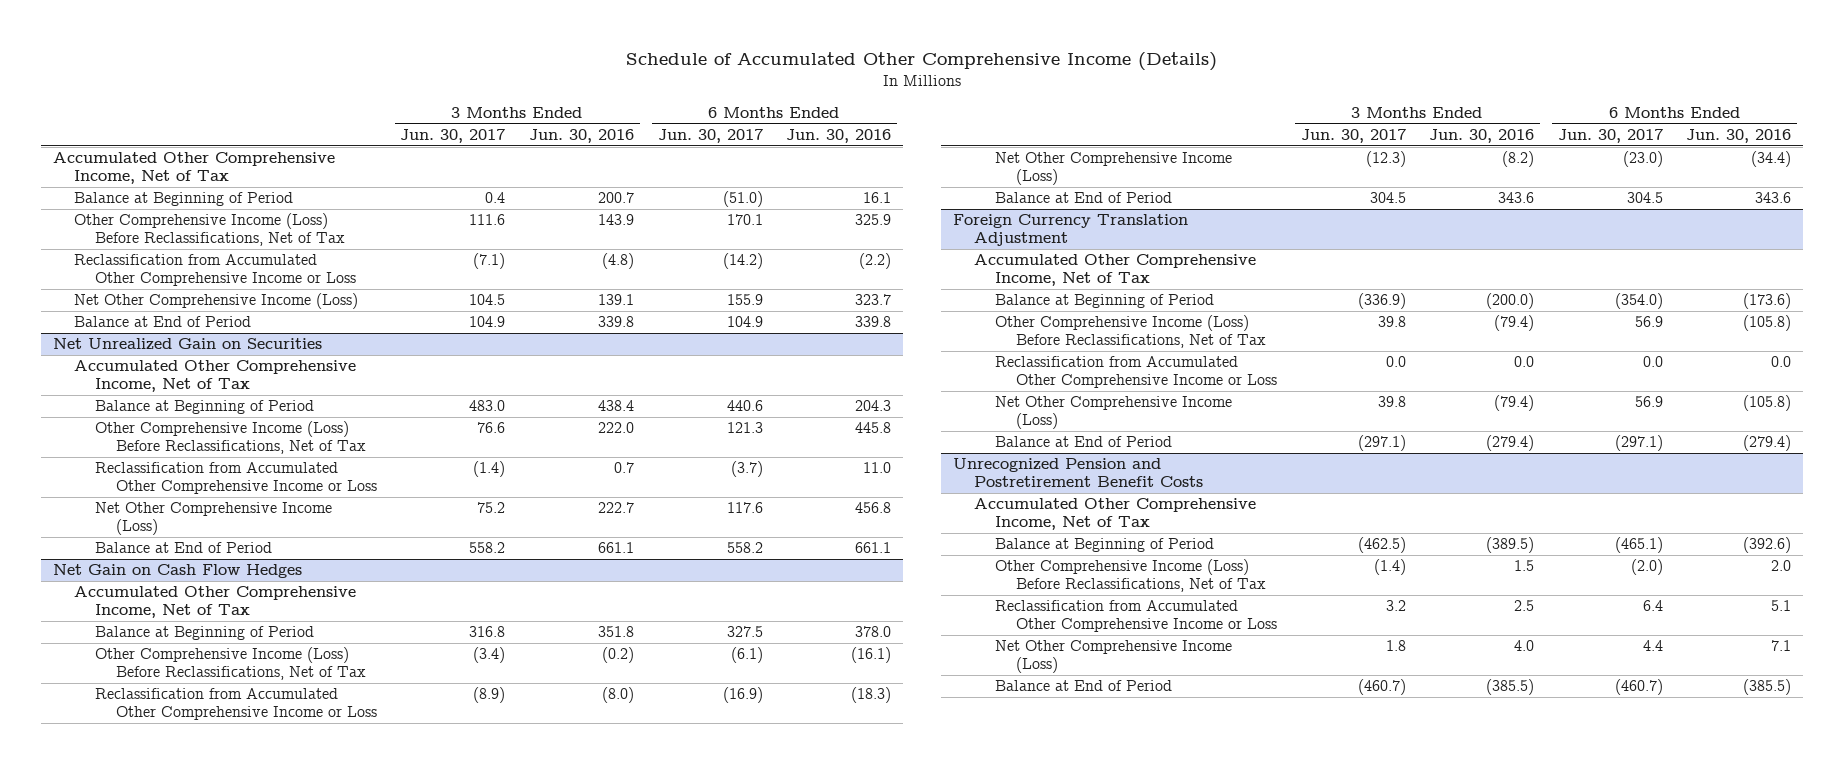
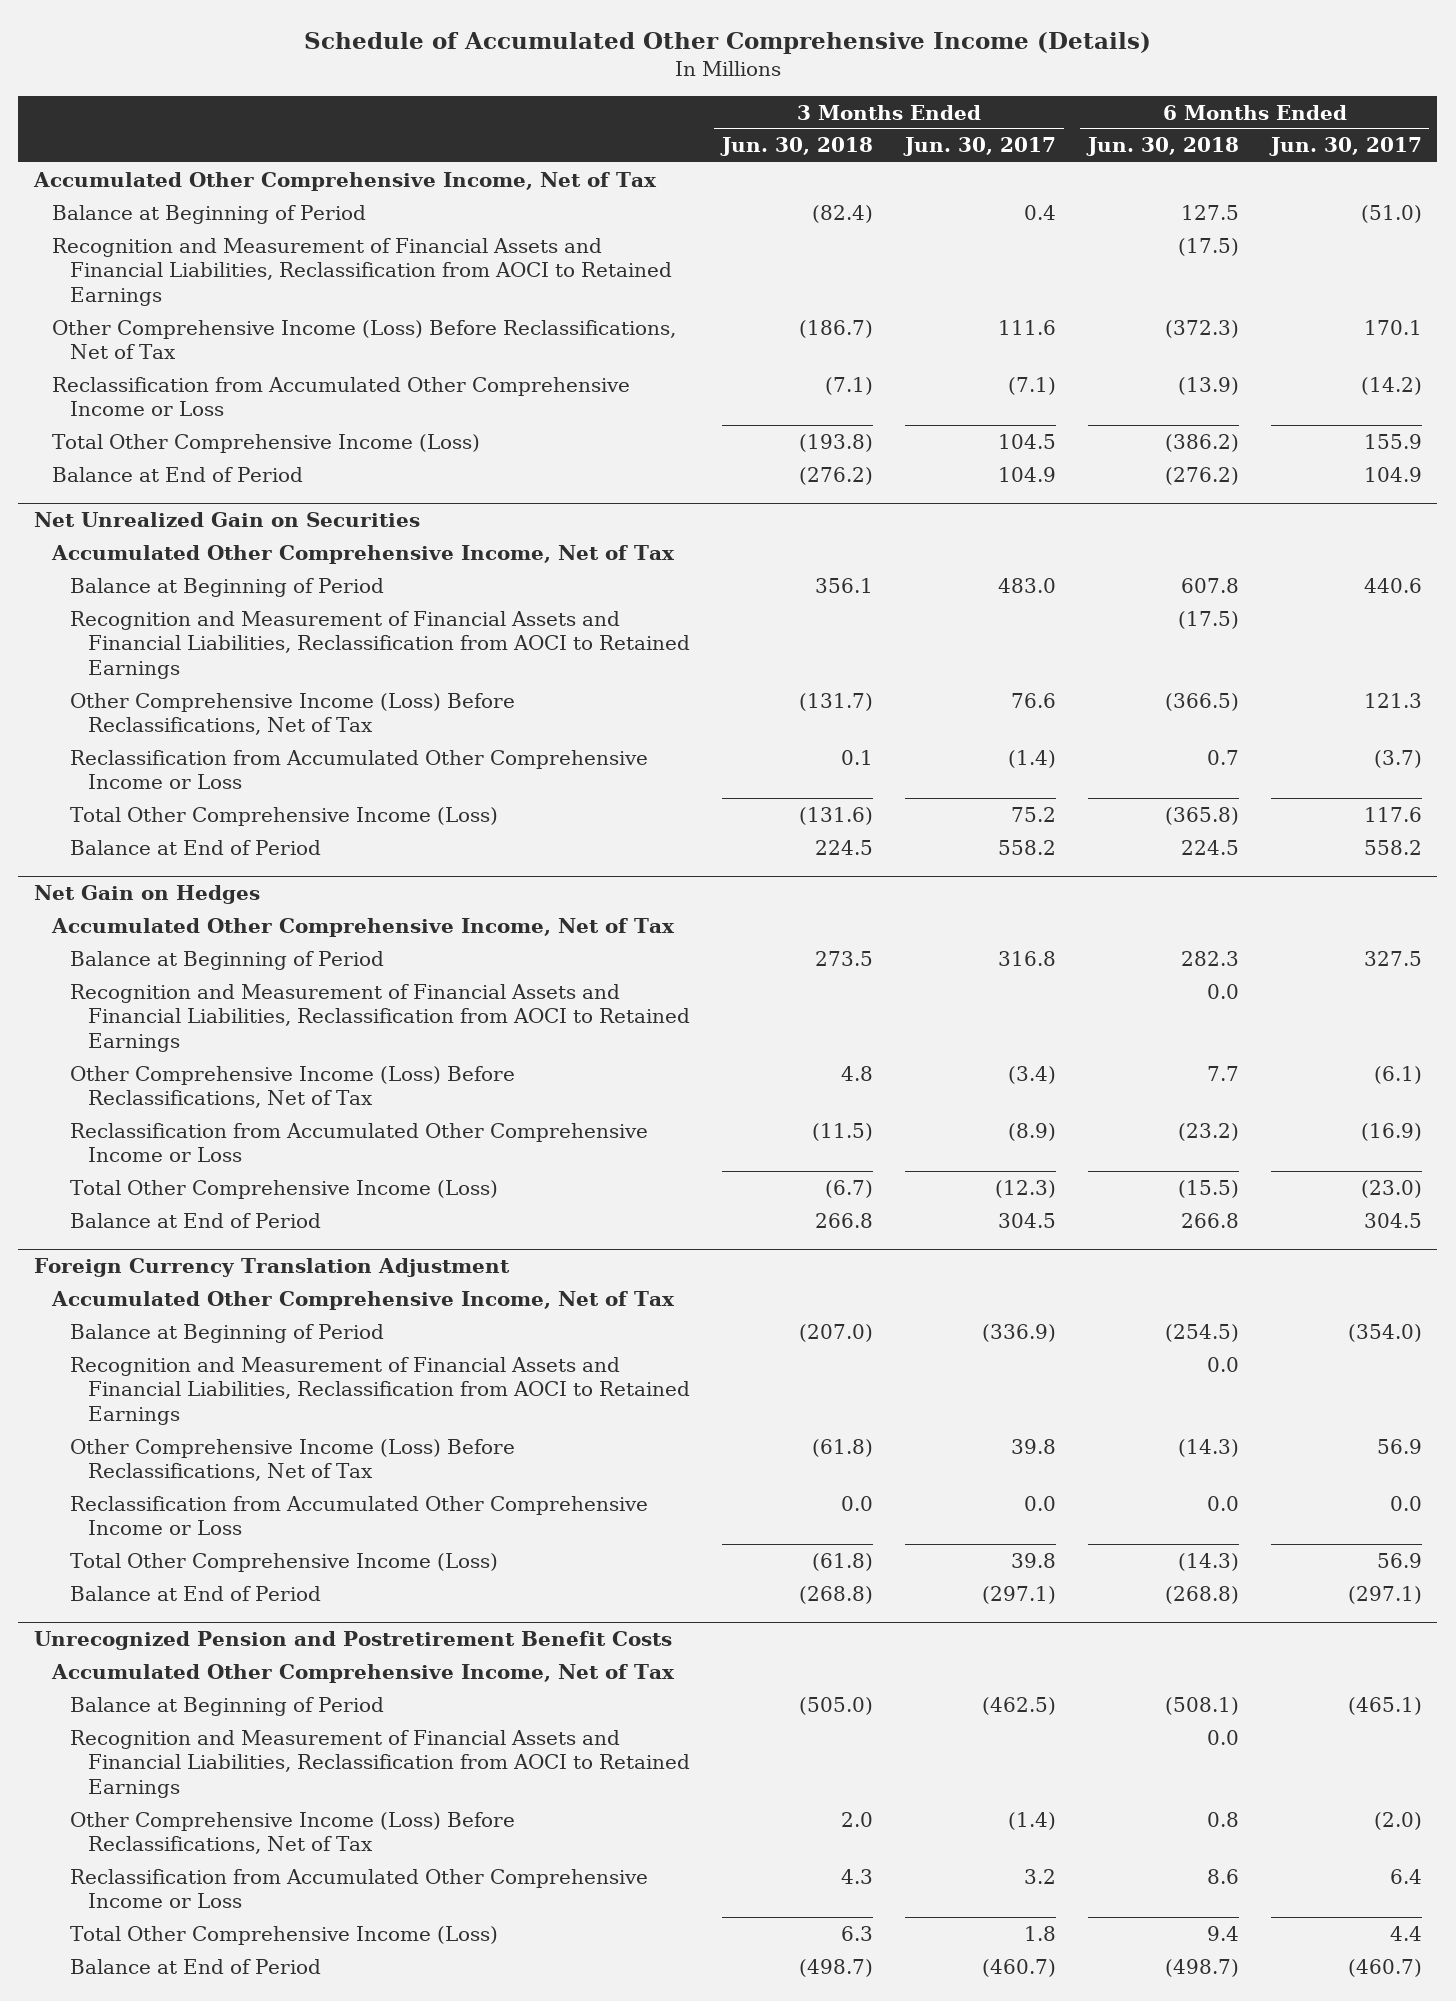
- | 3 Months Ended Jun. 30, 2017 | 3 Months Ended Jun. 30, 2016 | 6 Months Ended Jun. 30, 2017 | 6 Months Ended Jun. 30, 2016
+ | 3 Months Ended Jun. 30, 2018 | 3 Months Ended Jun. 30, 2017 | 6 Months Ended Jun. 30, 2018 | 6 Months Ended Jun. 30, 2017
+ Recognition and Measurement of Financial Assets and Financial Liabilities, Reclassification from AOCI to Retained Earnings | | | (17.5) |
- Net Other Comprehensive Income (Loss) | 104.5 | 139.1 | 155.9 | 323.7
+ Total Other Comprehensive Income (Loss) | (193.8) | 104.5 | (386.2) | 155.9
@ Net Unrealized Gain on Securities
+ Recognition and Measurement of Financial Assets and Financial Liabilities, Reclassification from AOCI to Retained Earnings | | | (17.5) |
- Net Other Comprehensive Income (Loss) | 75.2 | 222.7 | 117.6 | 456.8
+ Total Other Comprehensive Income (Loss) | (131.6) | 75.2 | (365.8) | 117.6
- Net Gain on Cash Flow Hedges
+ Net Gain on Hedges
+ Recognition and Measurement of Financial Assets and Financial Liabilities, Reclassification from AOCI to Retained Earnings | | | 0.0 |
- Net Other Comprehensive Income (Loss) | (12.3) | (8.2) | (23.0) | (34.4)
+ Total Other Comprehensive Income (Loss) | (6.7) | (12.3) | (15.5) | (23.0)
@ Foreign Currency Translation Adjustment
+ Recognition and Measurement of Financial Assets and Financial Liabilities, Reclassification from AOCI to Retained Earnings | | | 0.0 |
- Net Other Comprehensive Income (Loss) | 39.8 | (79.4) | 56.9 | (105.8)
+ Total Other Comprehensive Income (Loss) | (61.8) | 39.8 | (14.3) | 56.9
@ Unrecognized Pension and Postretirement Benefit Costs
+ Recognition and Measurement of Financial Assets and Financial Liabilities, Reclassification from AOCI to Retained Earnings | | | 0.0 |
- Net Other Comprehensive Income (Loss) | 1.8 | 4.0 | 4.4 | 7.1
+ Total Other Comprehensive Income (Loss) | 6.3 | 1.8 | 9.4 | 4.4

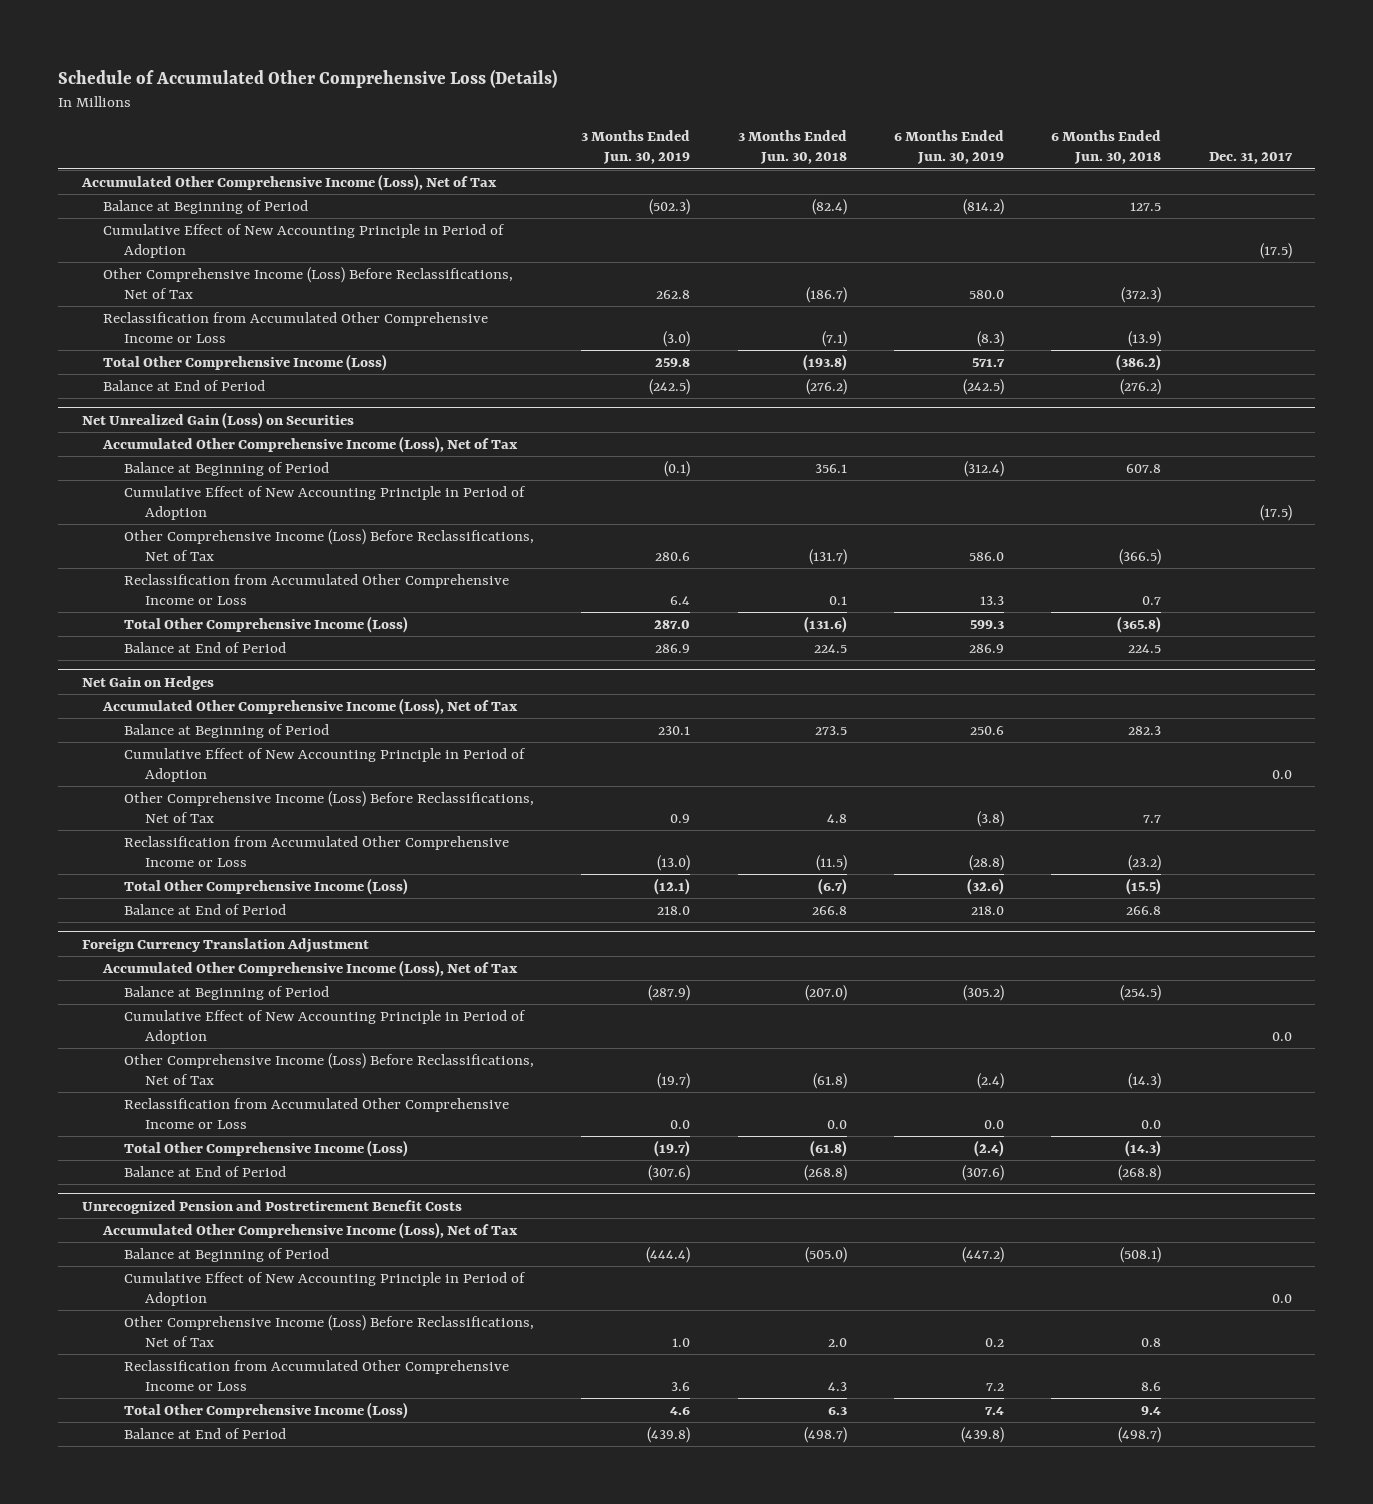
- Schedule of Accumulated Other Comprehensive Income (Details)
+ Schedule of Accumulated Other Comprehensive Loss (Details)
- | 3 Months Ended Jun. 30, 2018 | 3 Months Ended Jun. 30, 2017 | 6 Months Ended Jun. 30, 2018 | 6 Months Ended Jun. 30, 2017
+ | 3 Months Ended Jun. 30, 2019 | 3 Months Ended Jun. 30, 2018 | 6 Months Ended Jun. 30, 2019 | 6 Months Ended Jun. 30, 2018 | Dec. 31, 2017
- Accumulated Other Comprehensive Income, Net of Tax
+ Accumulated Other Comprehensive Income (Loss), Net of Tax
- Recognition and Measurement of Financial Assets and Financial Liabilities, Reclassification from AOCI to Retained Earnings | | | (17.5) |
+ Cumulative Effect of New Accounting Principle in Period of Adoption | | | | | (17.5)
- Net Unrealized Gain on Securities
- Accumulated Other Comprehensive Income, Net of Tax
+ Net Unrealized Gain (Loss) on Securities
+ Accumulated Other Comprehensive Income (Loss), Net of Tax
- Recognition and Measurement of Financial Assets and Financial Liabilities, Reclassification from AOCI to Retained Earnings | | | (17.5) |
+ Cumulative Effect of New Accounting Principle in Period of Adoption | | | | | (17.5)
@ Net Gain on Hedges
- Accumulated Other Comprehensive Income, Net of Tax
+ Accumulated Other Comprehensive Income (Loss), Net of Tax
- Recognition and Measurement of Financial Assets and Financial Liabilities, Reclassification from AOCI to Retained Earnings | | | 0.0 |
+ Cumulative Effect of New Accounting Principle in Period of Adoption | | | | | 0.0
@ Foreign Currency Translation Adjustment
- Accumulated Other Comprehensive Income, Net of Tax
+ Accumulated Other Comprehensive Income (Loss), Net of Tax
- Recognition and Measurement of Financial Assets and Financial Liabilities, Reclassification from AOCI to Retained Earnings | | | 0.0 |
+ Cumulative Effect of New Accounting Principle in Period of Adoption | | | | | 0.0
@ Unrecognized Pension and Postretirement Benefit Costs
- Accumulated Other Comprehensive Income, Net of Tax
+ Accumulated Other Comprehensive Income (Loss), Net of Tax
- Recognition and Measurement of Financial Assets and Financial Liabilities, Reclassification from AOCI to Retained Earnings | | | 0.0 |
+ Cumulative Effect of New Accounting Principle in Period of Adoption | | | | | 0.0

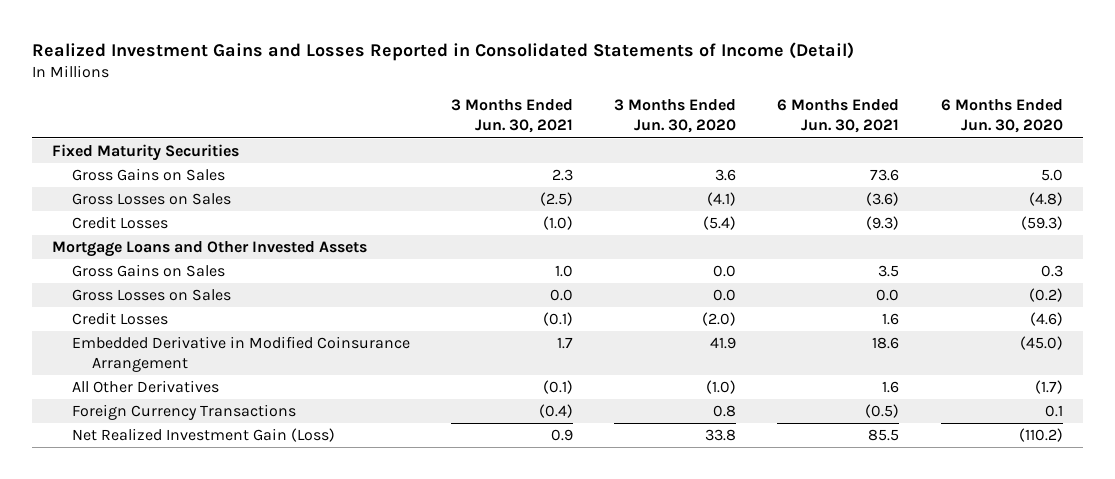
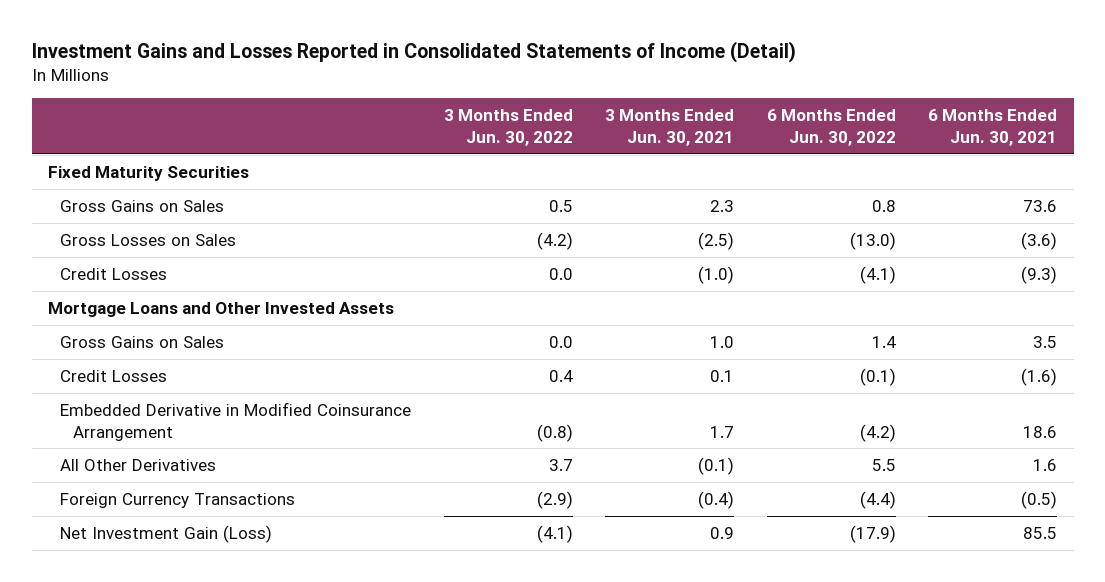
- Realized Investment Gains and Losses Reported in Consolidated Statements of Income (Detail)
+ Investment Gains and Losses Reported in Consolidated Statements of Income (Detail)
- | 3 Months Ended Jun. 30, 2021 | 3 Months Ended Jun. 30, 2020 | 6 Months Ended Jun. 30, 2021 | 6 Months Ended Jun. 30, 2020
+ | 3 Months Ended Jun. 30, 2022 | 3 Months Ended Jun. 30, 2021 | 6 Months Ended Jun. 30, 2022 | 6 Months Ended Jun. 30, 2021
- Gross Losses on Sales | 0.0 | 0.0 | 0.0 | (0.2)
- Credit Losses | (0.1) | (2.0) | 1.6 | (4.6)
+ Credit Losses | 0.4 | 0.1 | (0.1) | (1.6)
- Net Realized Investment Gain (Loss) | 0.9 | 33.8 | 85.5 | (110.2)
+ Net Investment Gain (Loss) | (4.1) | 0.9 | (17.9) | 85.5

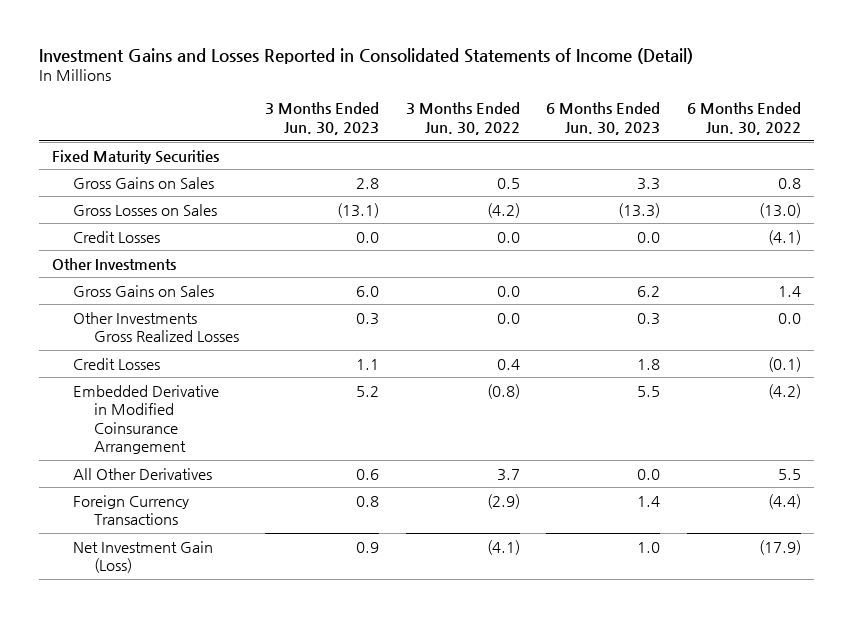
- | 3 Months Ended Jun. 30, 2022 | 3 Months Ended Jun. 30, 2021 | 6 Months Ended Jun. 30, 2022 | 6 Months Ended Jun. 30, 2021
+ | 3 Months Ended Jun. 30, 2023 | 3 Months Ended Jun. 30, 2022 | 6 Months Ended Jun. 30, 2023 | 6 Months Ended Jun. 30, 2022
- Mortgage Loans and Other Invested Assets
+ Other Investments
+ Other Investments Gross Realized Losses | 0.3 | 0.0 | 0.3 | 0.0

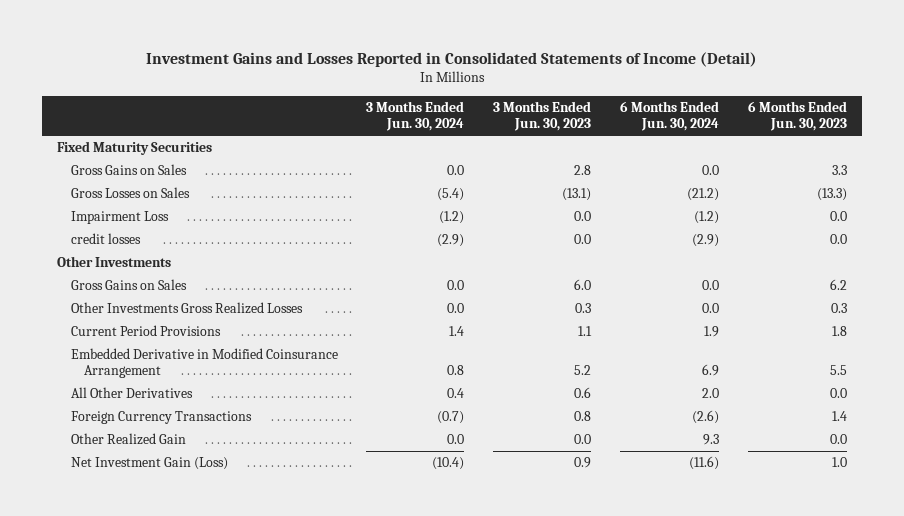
- | 3 Months Ended Jun. 30, 2023 | 3 Months Ended Jun. 30, 2022 | 6 Months Ended Jun. 30, 2023 | 6 Months Ended Jun. 30, 2022
+ | 3 Months Ended Jun. 30, 2024 | 3 Months Ended Jun. 30, 2023 | 6 Months Ended Jun. 30, 2024 | 6 Months Ended Jun. 30, 2023
- Credit Losses | 0.0 | 0.0 | 0.0 | (4.1)
+ Impairment Loss | (1.2) | 0.0 | (1.2) | 0.0
+ credit losses | (2.9) | 0.0 | (2.9) | 0.0
- Credit Losses | 1.1 | 0.4 | 1.8 | (0.1)
+ Current Period Provisions | 1.4 | 1.1 | 1.9 | 1.8
+ Other Realized Gain | 0.0 | 0.0 | 9.3 | 0.0

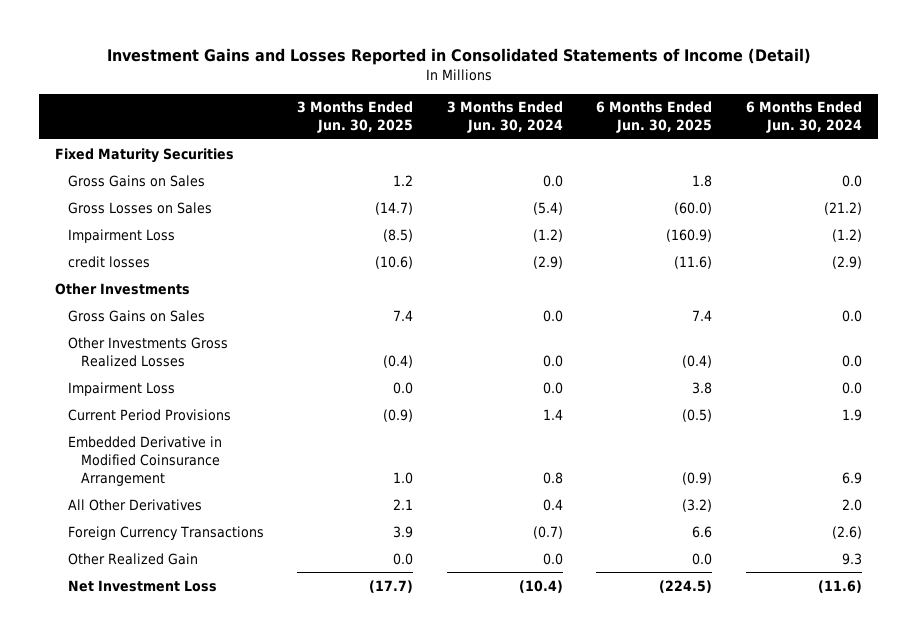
- | 3 Months Ended Jun. 30, 2024 | 3 Months Ended Jun. 30, 2023 | 6 Months Ended Jun. 30, 2024 | 6 Months Ended Jun. 30, 2023
+ | 3 Months Ended Jun. 30, 2025 | 3 Months Ended Jun. 30, 2024 | 6 Months Ended Jun. 30, 2025 | 6 Months Ended Jun. 30, 2024
+ Impairment Loss | 0.0 | 0.0 | 3.8 | 0.0
- Net Investment Gain (Loss) | (10.4) | 0.9 | (11.6) | 1.0
+ Net Investment Loss | (17.7) | (10.4) | (224.5) | (11.6)

